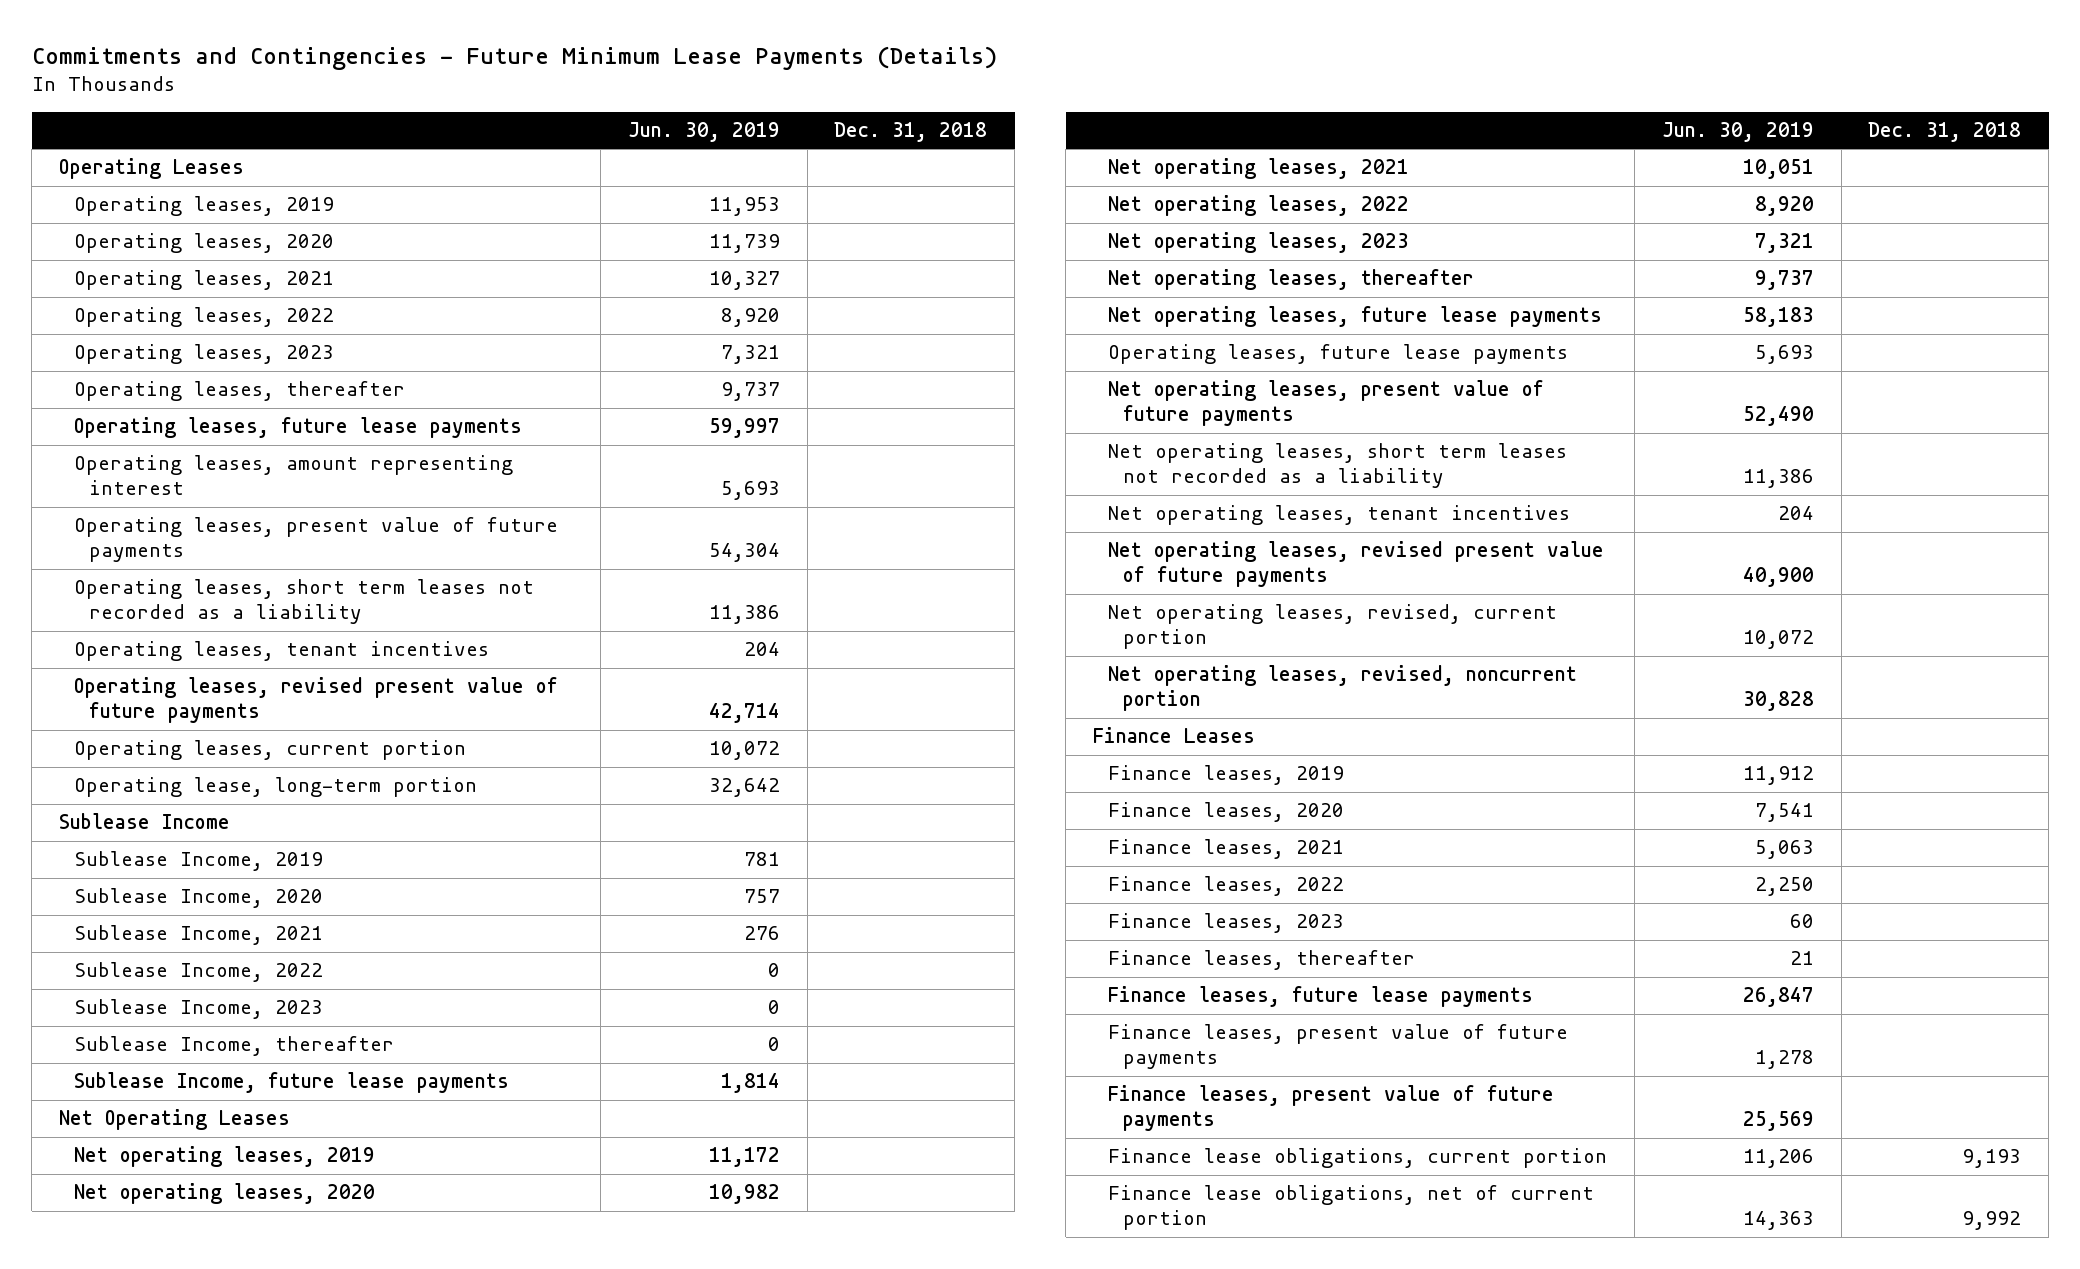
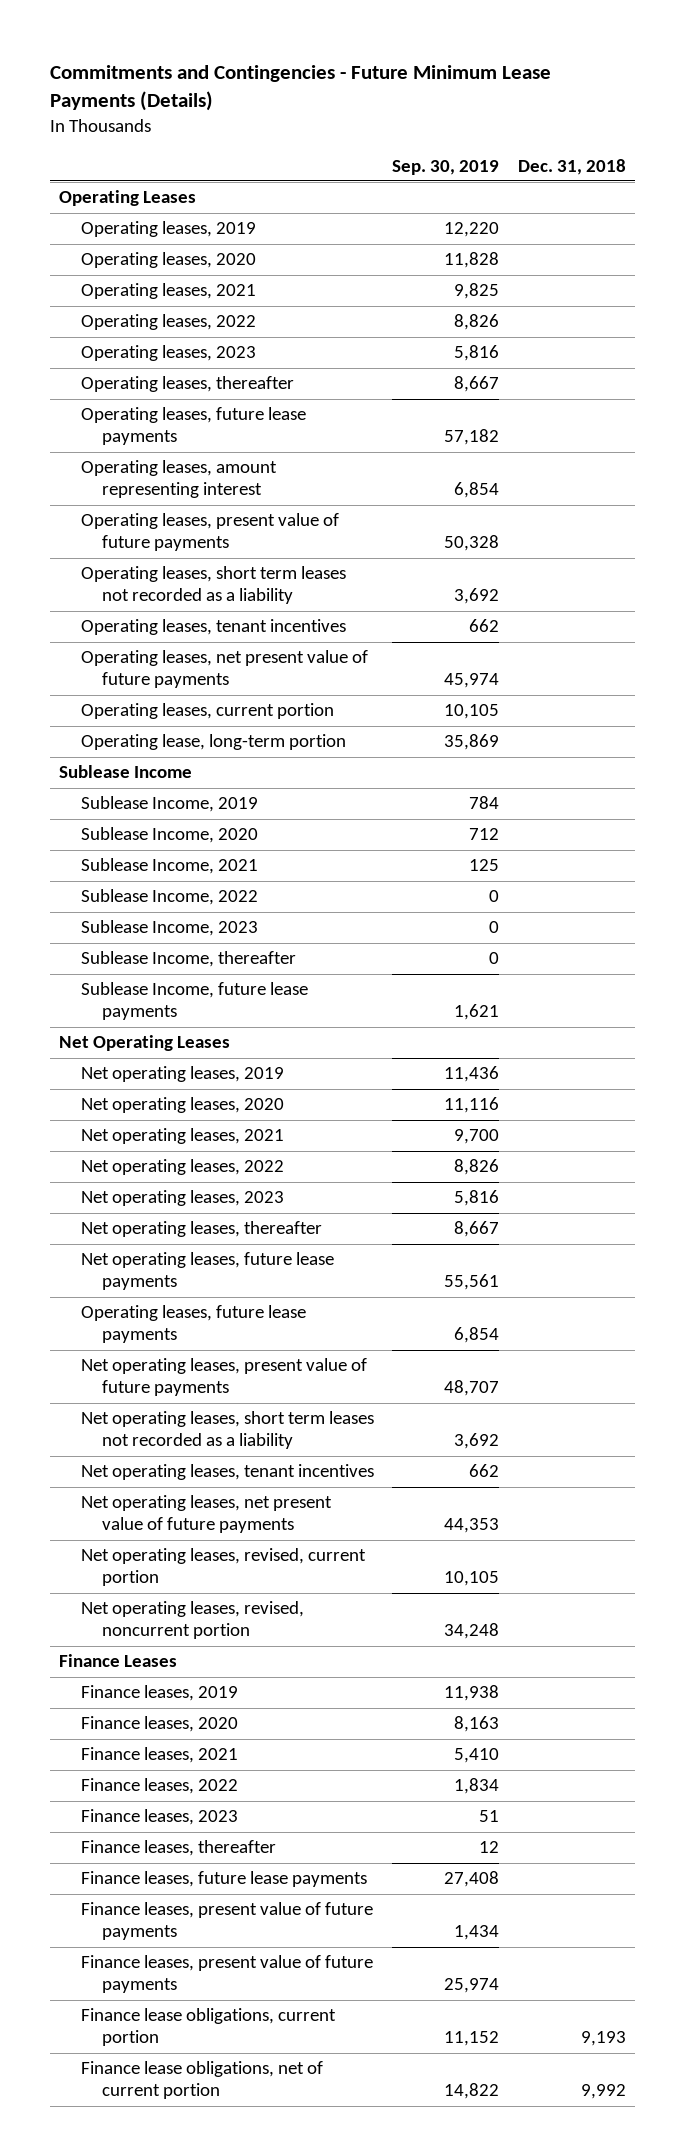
- | Jun. 30, 2019 | Dec. 31, 2018
+ | Sep. 30, 2019 | Dec. 31, 2018
- Operating leases, revised present value of future payments | 42,714 |
+ Operating leases, net present value of future payments | 45,974 |
- Net operating leases, revised present value of future payments | 40,900 |
+ Net operating leases, net present value of future payments | 44,353 |

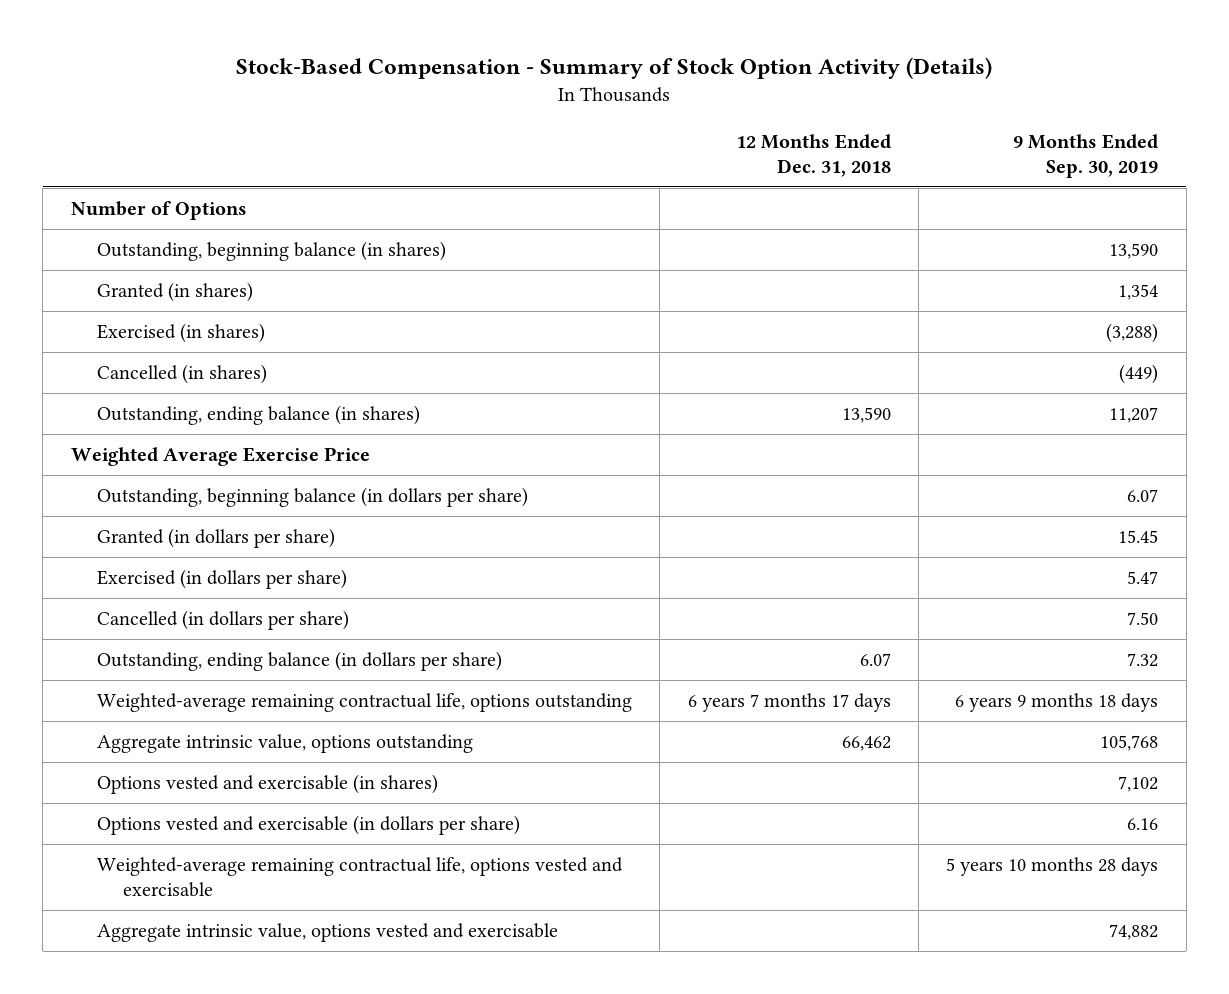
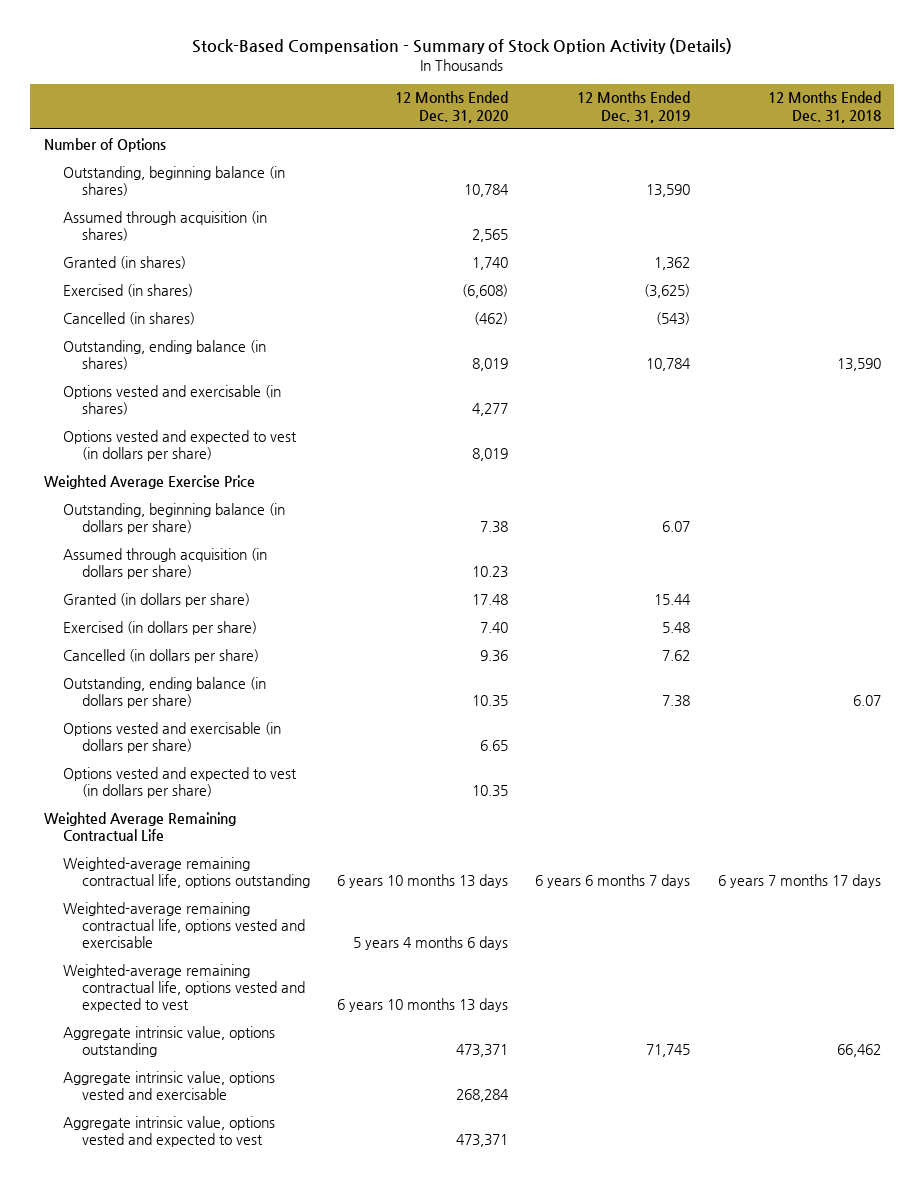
- | 12 Months Ended Dec. 31, 2018 | 9 Months Ended Sep. 30, 2019
+ | 12 Months Ended Dec. 31, 2020 | 12 Months Ended Dec. 31, 2019 | 12 Months Ended Dec. 31, 2018
+ Assumed through acquisition (in shares) | 2,565 | |
moved up: Options vested and exercisable (in shares) | 4,277 | |
+ Options vested and expected to vest (in dollars per share) | 8,019 | |
+ Assumed through acquisition (in dollars per share) | 10.23 | |
+ Options vested and expected to vest (in dollars per share) | 10.35 | |
+ Weighted Average Remaining Contractual Life
moved down: Weighted-average remaining contractual life, options outstanding | 6 years 10 months 13 days | 6 years 6 months 7 days | 6 years 7 months 17 days
+ Weighted-average remaining contractual life, options vested and expected to vest | 6 years 10 months 13 days | |
moved down: Aggregate intrinsic value, options outstanding | 473,371 | 71,745 | 66,462
+ Aggregate intrinsic value, options vested and expected to vest | 473,371 | |

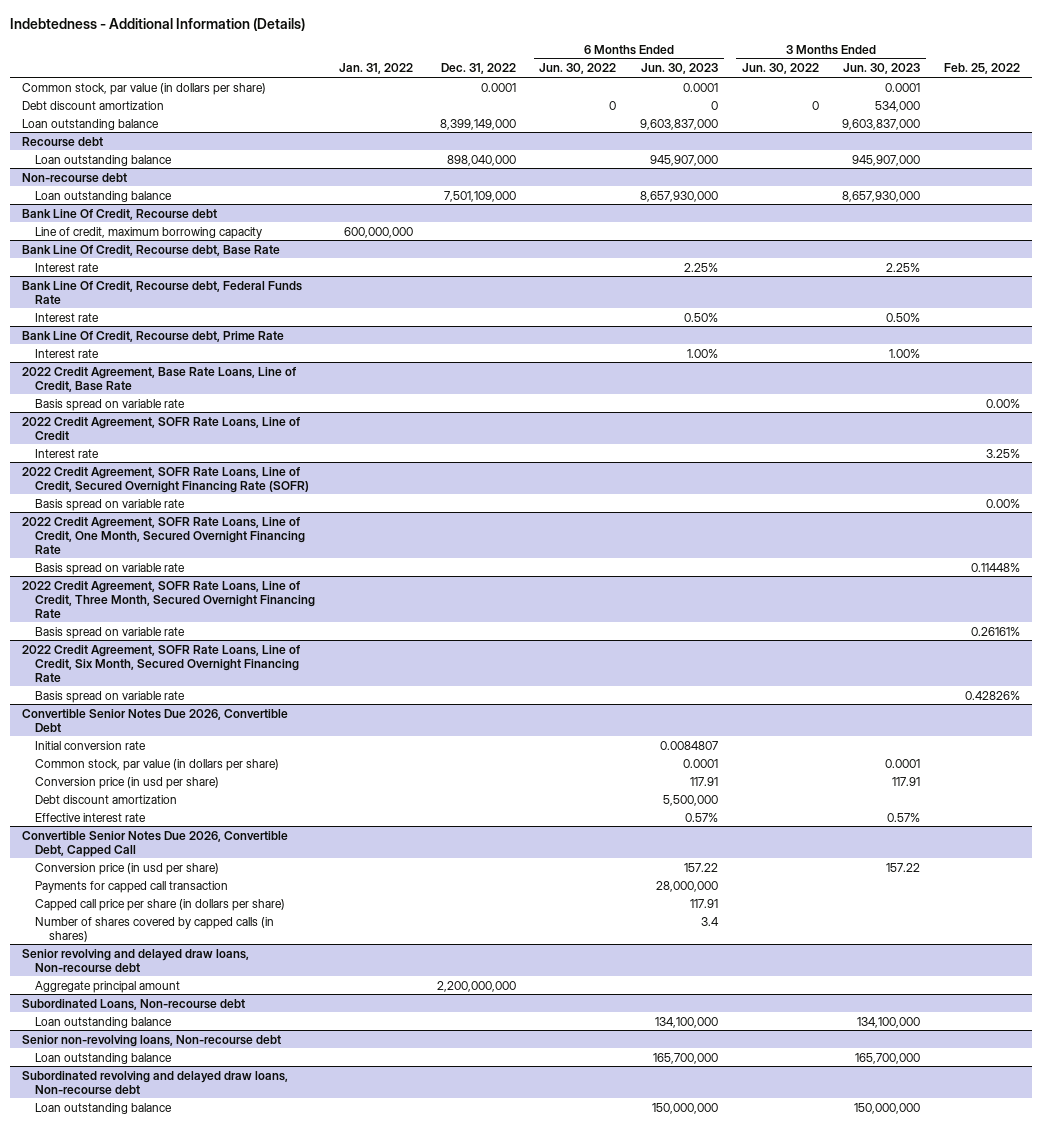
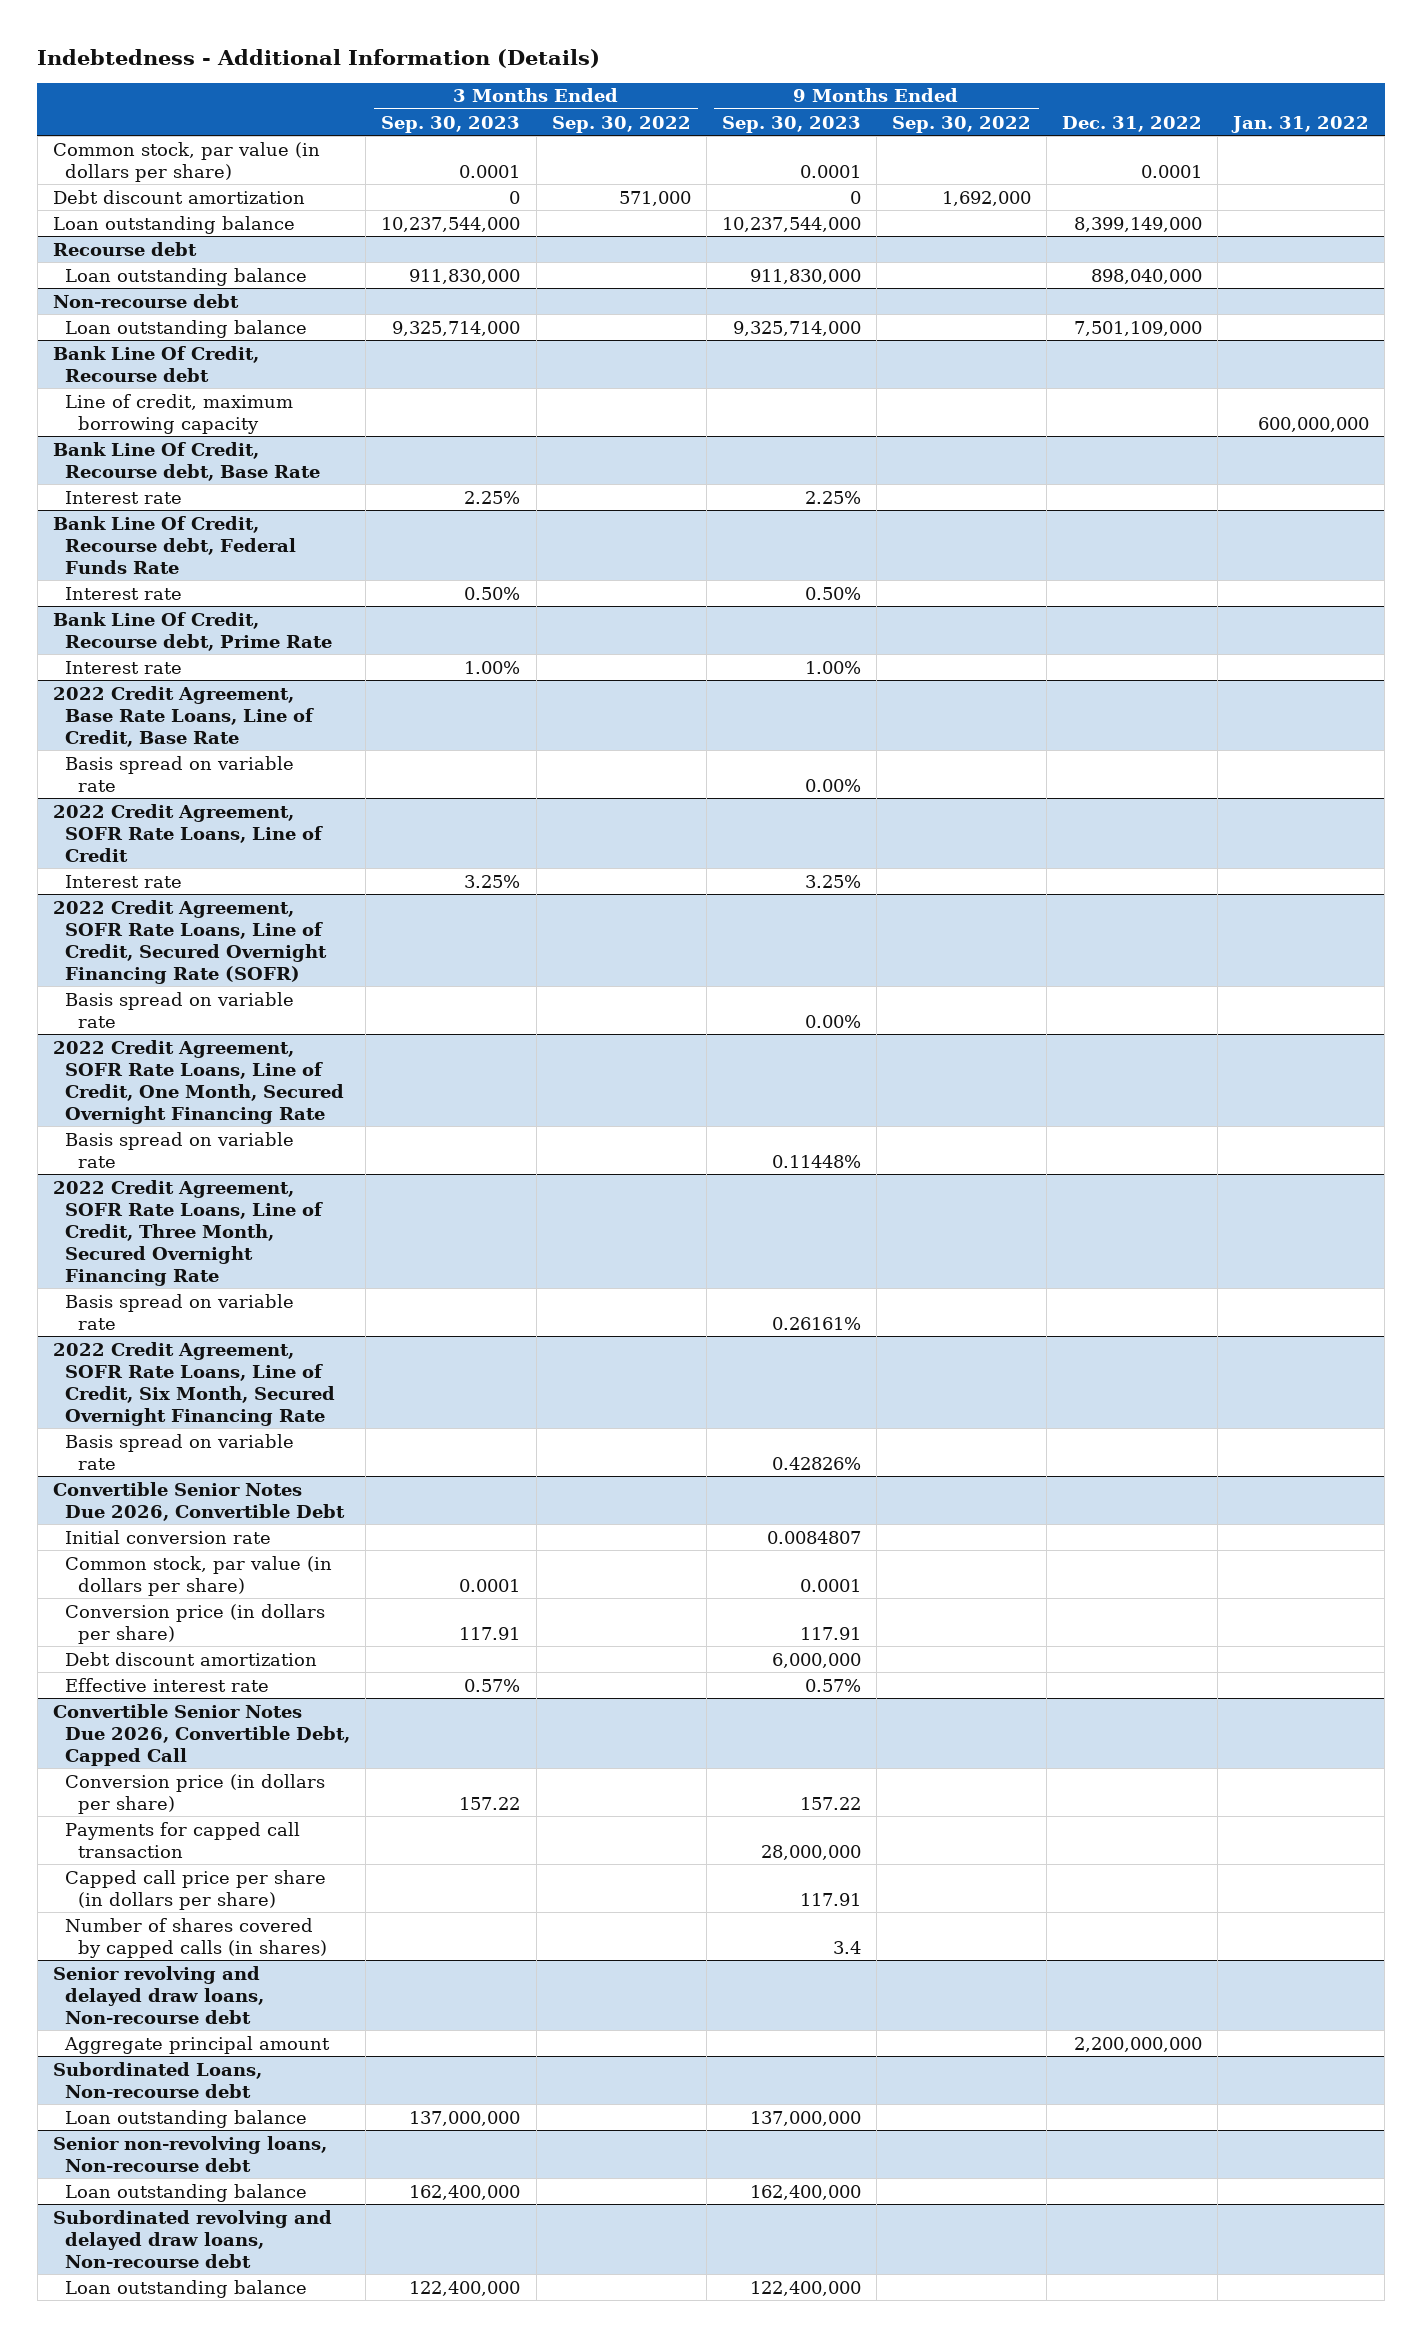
- | Jan. 31, 2022 | Dec. 31, 2022 | 6 Months Ended Jun. 30, 2022 | 6 Months Ended Jun. 30, 2023 | 3 Months Ended Jun. 30, 2022 | 3 Months Ended Jun. 30, 2023 | Feb. 25, 2022
+ | 3 Months Ended Sep. 30, 2023 | 3 Months Ended Sep. 30, 2022 | 9 Months Ended Sep. 30, 2023 | 9 Months Ended Sep. 30, 2022 | Dec. 31, 2022 | Jan. 31, 2022
@ Convertible Senior Notes Due 2026, Convertible Debt
- Conversion price (in usd per share) | | | | 117.91 | | 117.91 |
+ Conversion price (in dollars per share) | 117.91 | | 117.91 | | |
@ Convertible Senior Notes Due 2026, Convertible Debt, Capped Call
- Conversion price (in usd per share) | | | | 157.22 | | 157.22 |
+ Conversion price (in dollars per share) | 157.22 | | 157.22 | | |

